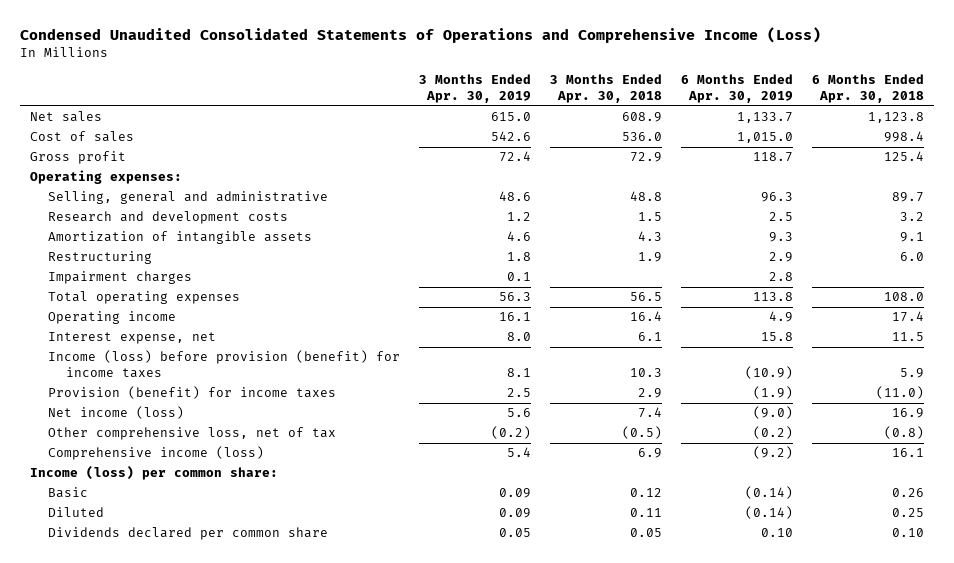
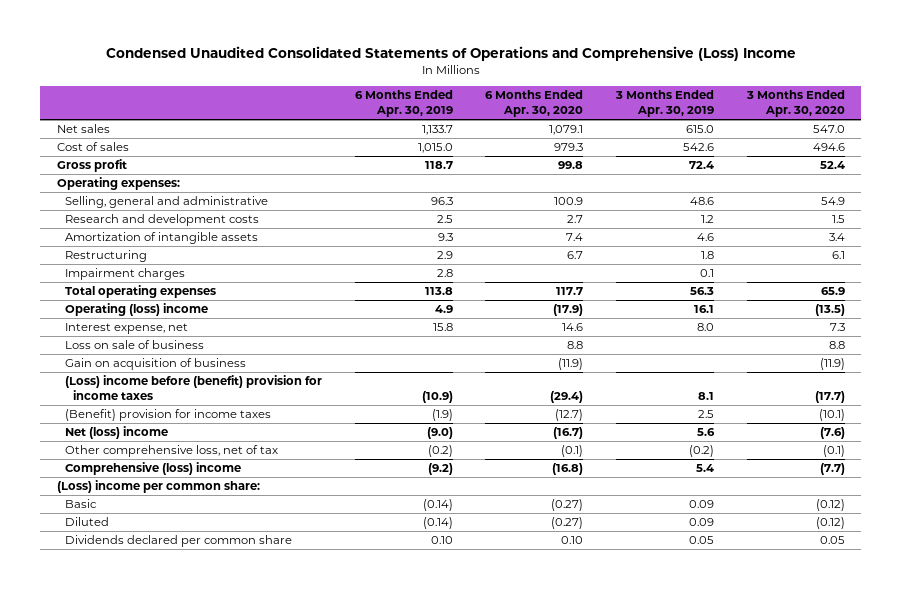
- Condensed Unaudited Consolidated Statements of Operations and Comprehensive Income (Loss)
+ Condensed Unaudited Consolidated Statements of Operations and Comprehensive (Loss) Income
- | 3 Months Ended Apr. 30, 2019 | 3 Months Ended Apr. 30, 2018 | 6 Months Ended Apr. 30, 2019 | 6 Months Ended Apr. 30, 2018
+ | 6 Months Ended Apr. 30, 2019 | 6 Months Ended Apr. 30, 2020 | 3 Months Ended Apr. 30, 2019 | 3 Months Ended Apr. 30, 2020
- Operating income | 16.1 | 16.4 | 4.9 | 17.4
+ Operating (loss) income | 4.9 | (17.9) | 16.1 | (13.5)
- Income (loss) before provision (benefit) for income taxes | 8.1 | 10.3 | (10.9) | 5.9
- Provision (benefit) for income taxes | 2.5 | 2.9 | (1.9) | (11.0)
- Net income (loss) | 5.6 | 7.4 | (9.0) | 16.9
+ Loss on sale of business | | 8.8 | | 8.8
+ Gain on acquisition of business | | (11.9) | | (11.9)
+ (Loss) income before (benefit) provision for income taxes | (10.9) | (29.4) | 8.1 | (17.7)
+ (Benefit) provision for income taxes | (1.9) | (12.7) | 2.5 | (10.1)
+ Net (loss) income | (9.0) | (16.7) | 5.6 | (7.6)
- Comprehensive income (loss) | 5.4 | 6.9 | (9.2) | 16.1
- Income (loss) per common share:
+ Comprehensive (loss) income | (9.2) | (16.8) | 5.4 | (7.7)
+ (Loss) income per common share:

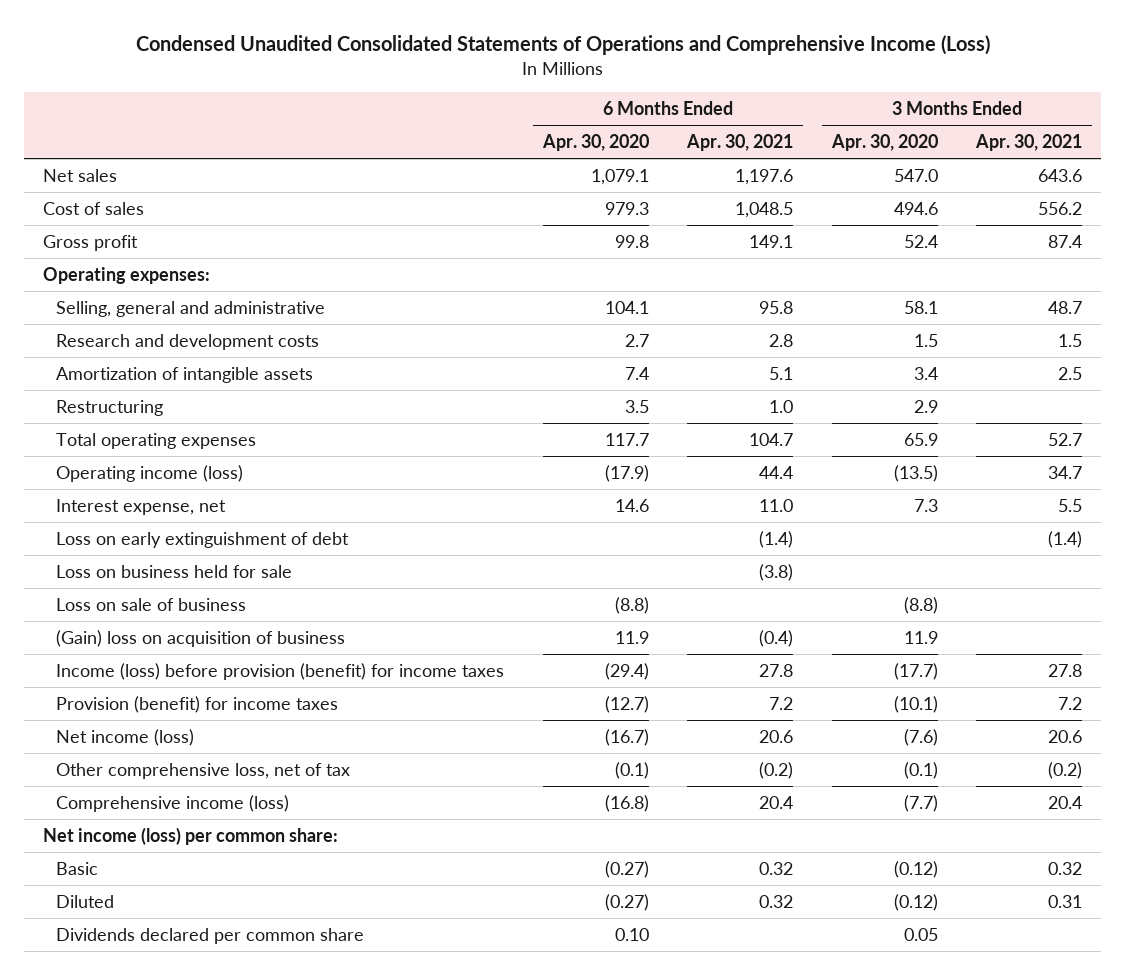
- Condensed Unaudited Consolidated Statements of Operations and Comprehensive (Loss) Income
+ Condensed Unaudited Consolidated Statements of Operations and Comprehensive Income (Loss)
- | 6 Months Ended Apr. 30, 2019 | 6 Months Ended Apr. 30, 2020 | 3 Months Ended Apr. 30, 2019 | 3 Months Ended Apr. 30, 2020
+ | 6 Months Ended Apr. 30, 2020 | 6 Months Ended Apr. 30, 2021 | 3 Months Ended Apr. 30, 2020 | 3 Months Ended Apr. 30, 2021
- Selling, general and administrative | 96.3 | 100.9 | 48.6 | 54.9
+ Selling, general and administrative | 104.1 | 95.8 | 58.1 | 48.7
- Restructuring | 2.9 | 6.7 | 1.8 | 6.1
- Impairment charges | 2.8 | | 0.1 |
+ Restructuring | 3.5 | 1.0 | 2.9 |
- Operating (loss) income | 4.9 | (17.9) | 16.1 | (13.5)
+ Operating income (loss) | (17.9) | 44.4 | (13.5) | 34.7
- Loss on sale of business | | 8.8 | | 8.8
- Gain on acquisition of business | | (11.9) | | (11.9)
- (Loss) income before (benefit) provision for income taxes | (10.9) | (29.4) | 8.1 | (17.7)
- (Benefit) provision for income taxes | (1.9) | (12.7) | 2.5 | (10.1)
- Net (loss) income | (9.0) | (16.7) | 5.6 | (7.6)
+ Loss on early extinguishment of debt | | (1.4) | | (1.4)
+ Loss on business held for sale | | (3.8) | |
+ Loss on sale of business | (8.8) | | (8.8) |
+ (Gain) loss on acquisition of business | 11.9 | (0.4) | 11.9 |
+ Income (loss) before provision (benefit) for income taxes | (29.4) | 27.8 | (17.7) | 27.8
+ Provision (benefit) for income taxes | (12.7) | 7.2 | (10.1) | 7.2
+ Net income (loss) | (16.7) | 20.6 | (7.6) | 20.6
- Comprehensive (loss) income | (9.2) | (16.8) | 5.4 | (7.7)
- (Loss) income per common share:
+ Comprehensive income (loss) | (16.8) | 20.4 | (7.7) | 20.4
+ Net income (loss) per common share:

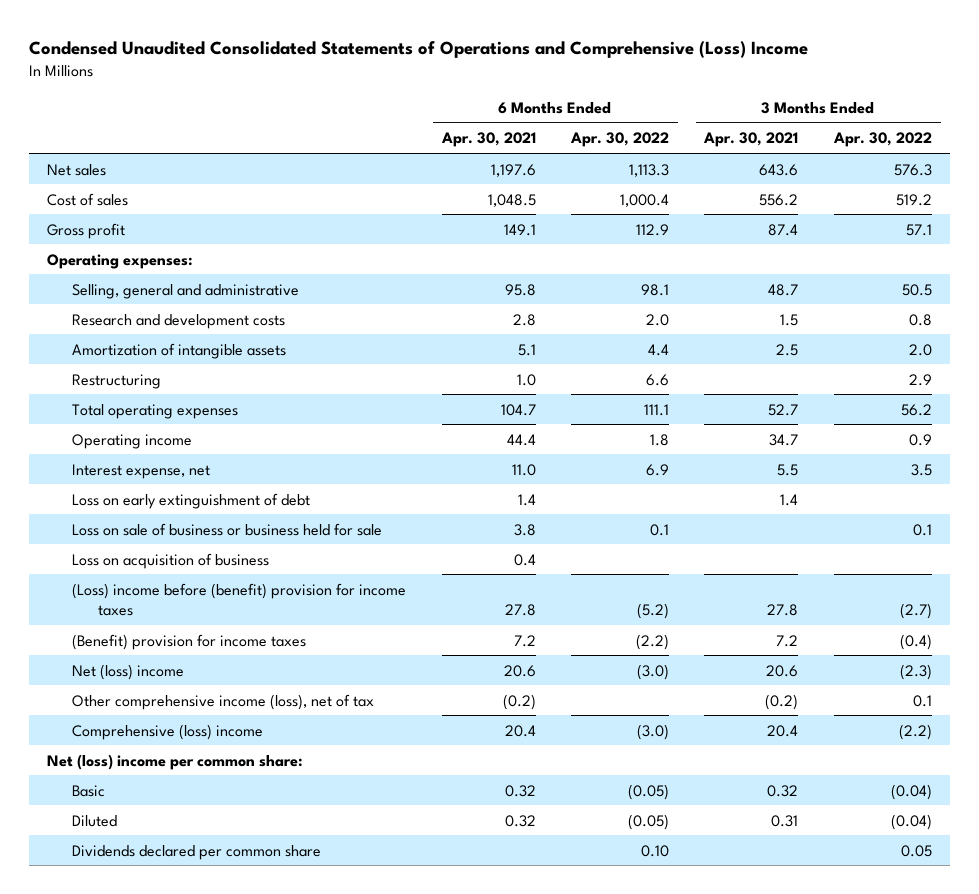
- Condensed Unaudited Consolidated Statements of Operations and Comprehensive Income (Loss)
+ Condensed Unaudited Consolidated Statements of Operations and Comprehensive (Loss) Income
- | 6 Months Ended Apr. 30, 2020 | 6 Months Ended Apr. 30, 2021 | 3 Months Ended Apr. 30, 2020 | 3 Months Ended Apr. 30, 2021
+ | 6 Months Ended Apr. 30, 2021 | 6 Months Ended Apr. 30, 2022 | 3 Months Ended Apr. 30, 2021 | 3 Months Ended Apr. 30, 2022
- Operating income (loss) | (17.9) | 44.4 | (13.5) | 34.7
+ Operating income | 44.4 | 1.8 | 34.7 | 0.9
- Loss on early extinguishment of debt | | (1.4) | | (1.4)
- Loss on business held for sale | | (3.8) | |
- Loss on sale of business | (8.8) | | (8.8) |
- (Gain) loss on acquisition of business | 11.9 | (0.4) | 11.9 |
- Income (loss) before provision (benefit) for income taxes | (29.4) | 27.8 | (17.7) | 27.8
- Provision (benefit) for income taxes | (12.7) | 7.2 | (10.1) | 7.2
- Net income (loss) | (16.7) | 20.6 | (7.6) | 20.6
- Other comprehensive loss, net of tax | (0.1) | (0.2) | (0.1) | (0.2)
- Comprehensive income (loss) | (16.8) | 20.4 | (7.7) | 20.4
- Net income (loss) per common share:
+ Loss on early extinguishment of debt | 1.4 | | 1.4 |
+ Loss on sale of business or business held for sale | 3.8 | 0.1 | | 0.1
+ Loss on acquisition of business | 0.4 | | |
+ (Loss) income before (benefit) provision for income taxes | 27.8 | (5.2) | 27.8 | (2.7)
+ (Benefit) provision for income taxes | 7.2 | (2.2) | 7.2 | (0.4)
+ Net (loss) income | 20.6 | (3.0) | 20.6 | (2.3)
+ Other comprehensive income (loss), net of tax | (0.2) | | (0.2) | 0.1
+ Comprehensive (loss) income | 20.4 | (3.0) | 20.4 | (2.2)
+ Net (loss) income per common share:

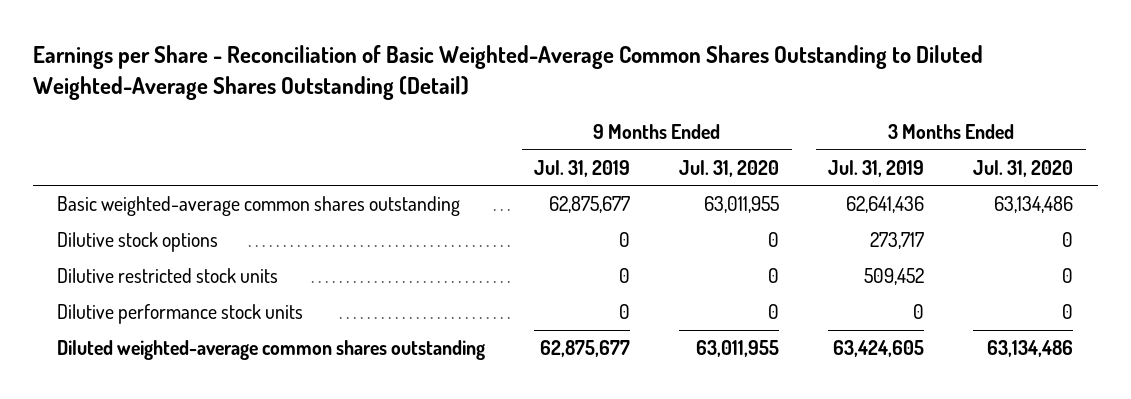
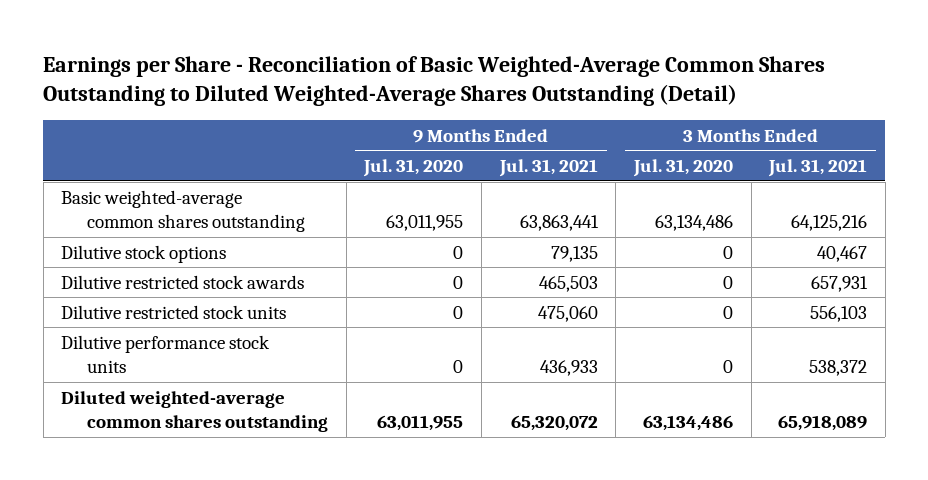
- | 9 Months Ended Jul. 31, 2019 | 9 Months Ended Jul. 31, 2020 | 3 Months Ended Jul. 31, 2019 | 3 Months Ended Jul. 31, 2020
+ | 9 Months Ended Jul. 31, 2020 | 9 Months Ended Jul. 31, 2021 | 3 Months Ended Jul. 31, 2020 | 3 Months Ended Jul. 31, 2021
+ Dilutive restricted stock awards | 0 | 465,503 | 0 | 657,931

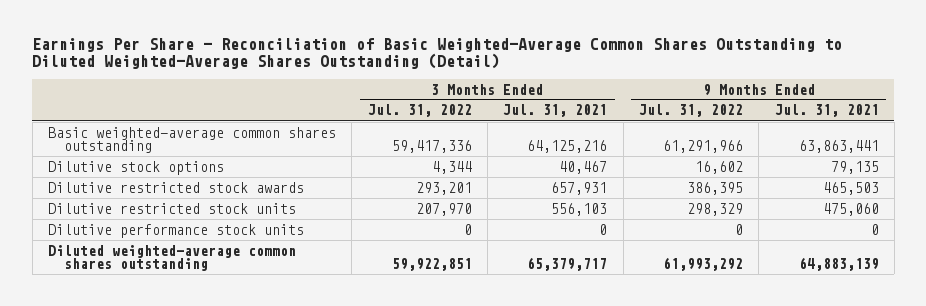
- Earnings per Share - Reconciliation of Basic Weighted-Average Common Shares Outstanding to Diluted Weighted-Average Shares Outstanding (Detail)
+ Earnings Per Share - Reconciliation of Basic Weighted-Average Common Shares Outstanding to Diluted Weighted-Average Shares Outstanding (Detail)
- | 9 Months Ended Jul. 31, 2020 | 9 Months Ended Jul. 31, 2021 | 3 Months Ended Jul. 31, 2020 | 3 Months Ended Jul. 31, 2021
+ | 3 Months Ended Jul. 31, 2022 | 3 Months Ended Jul. 31, 2021 | 9 Months Ended Jul. 31, 2022 | 9 Months Ended Jul. 31, 2021
- Dilutive performance stock units | 0 | 436,933 | 0 | 538,372
- Diluted weighted-average common shares outstanding | 63,011,955 | 65,320,072 | 63,134,486 | 65,918,089
+ Dilutive performance stock units | 0 | 0 | 0 | 0
+ Diluted weighted-average common shares outstanding | 59,922,851 | 65,379,717 | 61,993,292 | 64,883,139

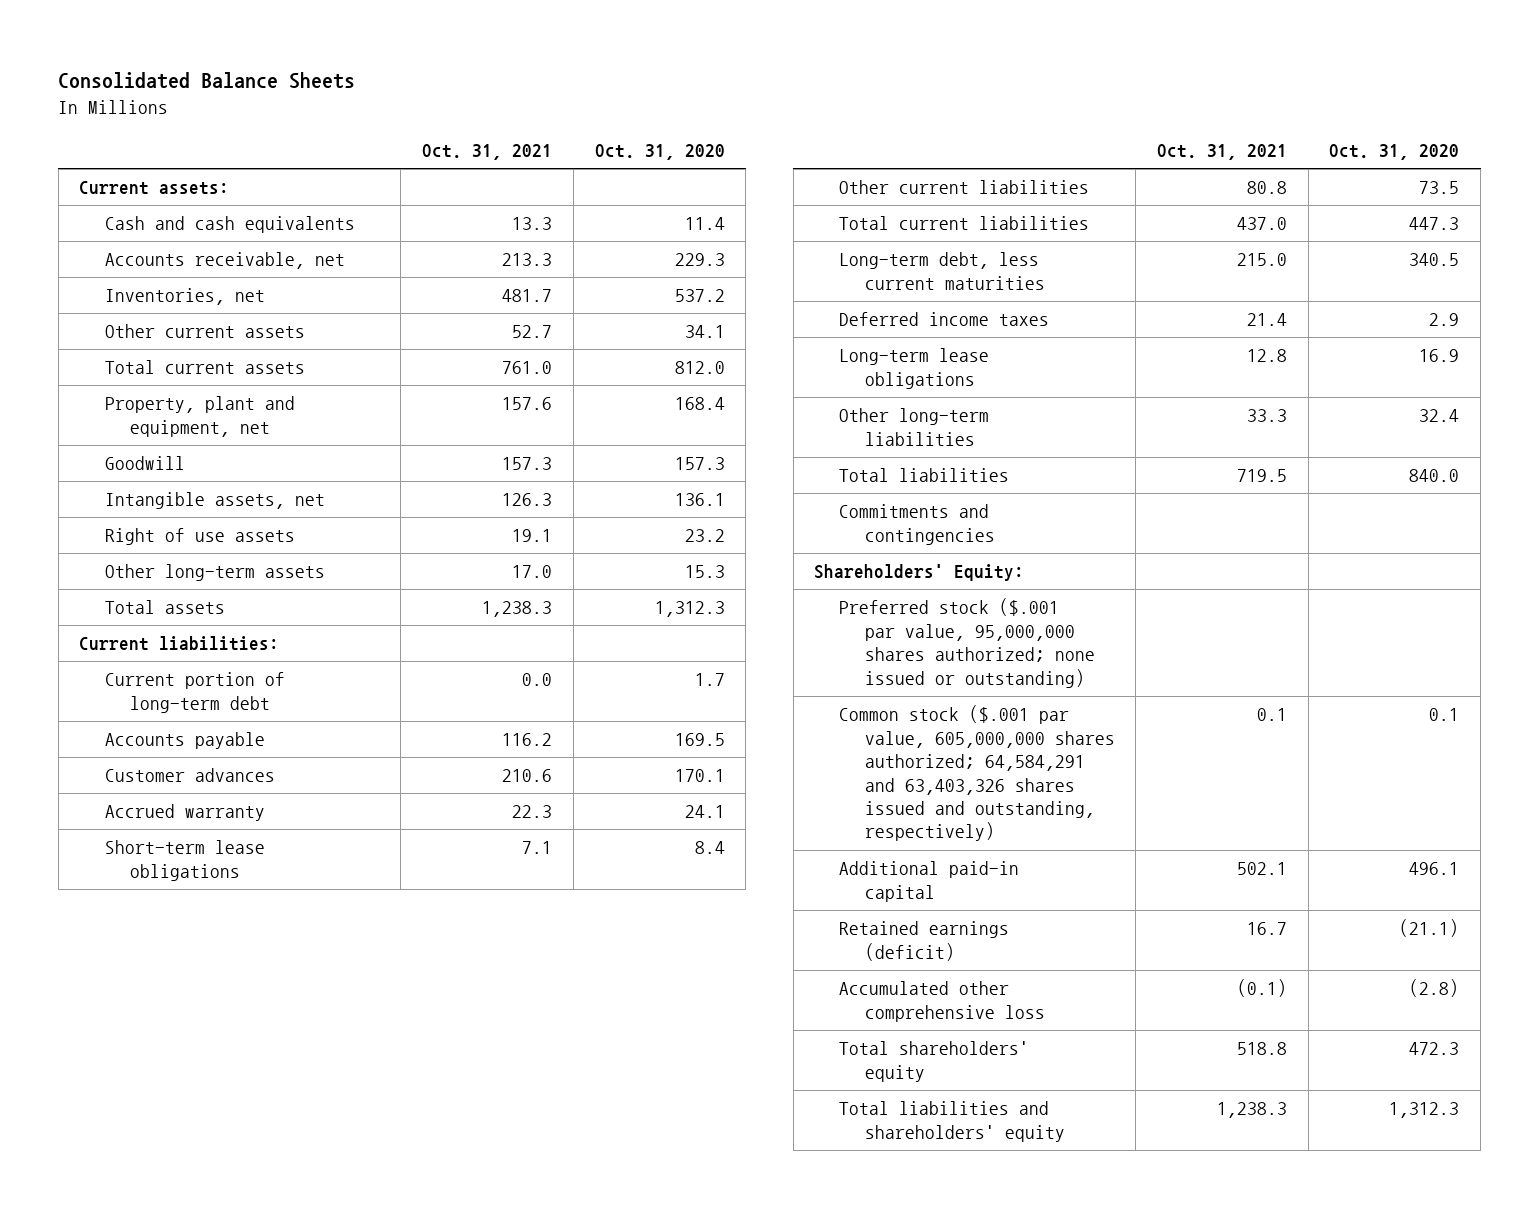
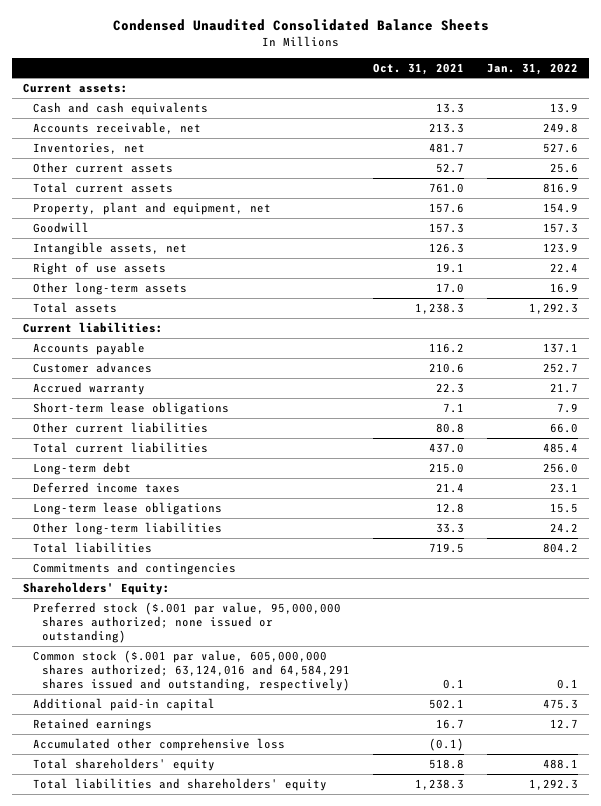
- Consolidated Balance Sheets
+ Condensed Unaudited Consolidated Balance Sheets
- | Oct. 31, 2021 | Oct. 31, 2020
+ | Oct. 31, 2021 | Jan. 31, 2022
- Current portion of long-term debt | 0.0 | 1.7
- Long-term debt, less current maturities | 215.0 | 340.5
+ Long-term debt | 215.0 | 256.0
- Common stock ($.001 par value, 605,000,000 shares authorized; 64,584,291 and 63,403,326 shares issued and outstanding, respectively) | 0.1 | 0.1
+ Common stock ($.001 par value, 605,000,000 shares authorized; 63,124,016 and 64,584,291 shares issued and outstanding, respectively) | 0.1 | 0.1
- Retained earnings (deficit) | 16.7 | (21.1)
+ Retained earnings | 16.7 | 12.7

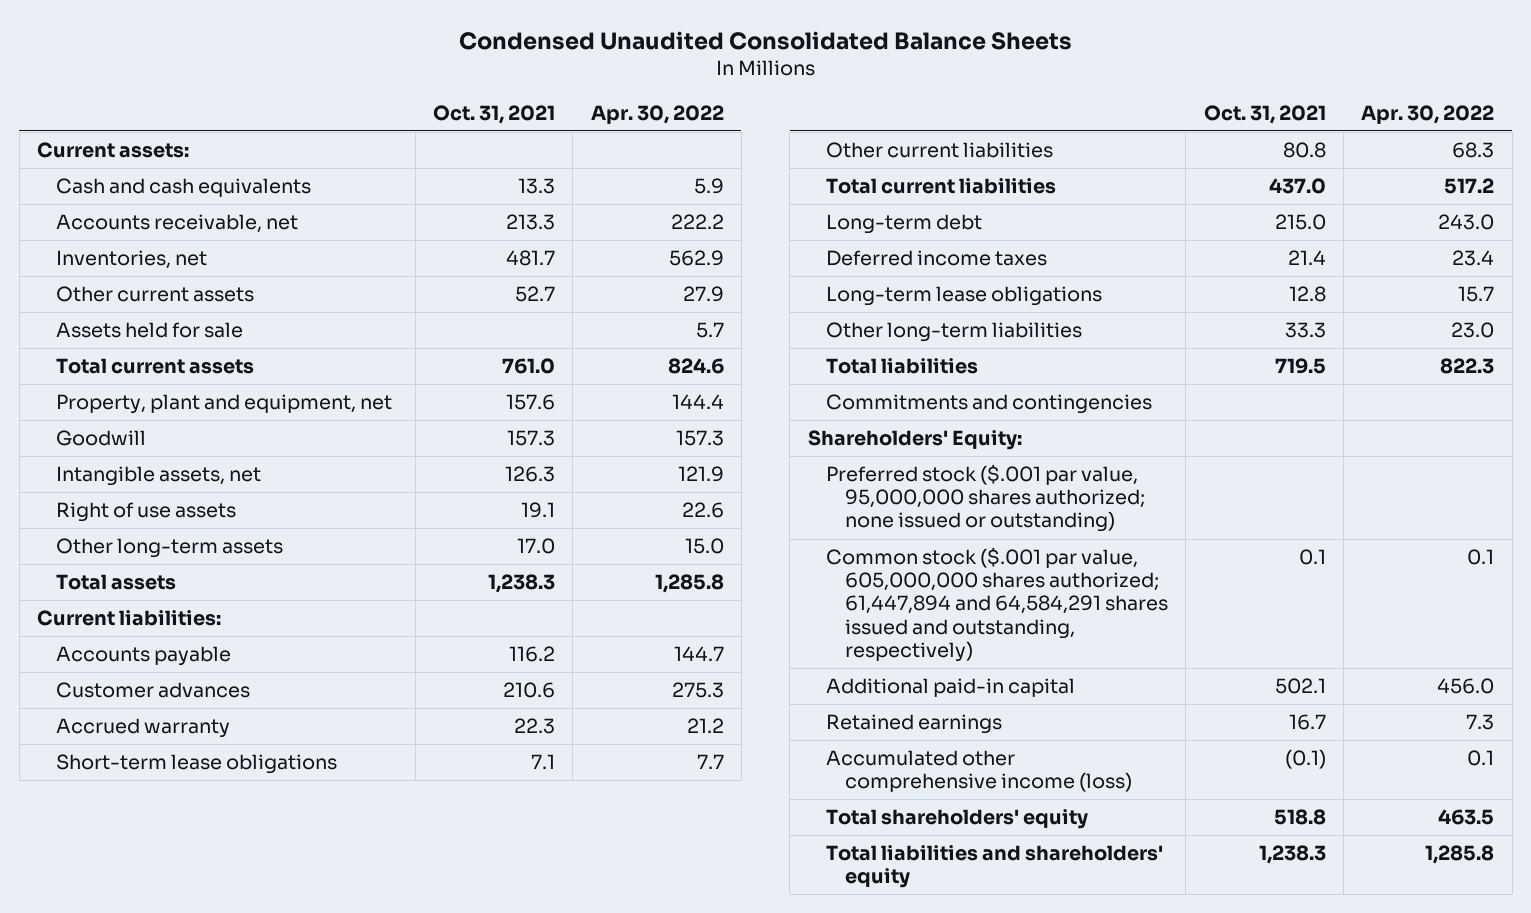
- | Oct. 31, 2021 | Jan. 31, 2022
+ | Oct. 31, 2021 | Apr. 30, 2022
+ Assets held for sale | | 5.7
- Common stock ($.001 par value, 605,000,000 shares authorized; 63,124,016 and 64,584,291 shares issued and outstanding, respectively) | 0.1 | 0.1
+ Common stock ($.001 par value, 605,000,000 shares authorized; 61,447,894 and 64,584,291 shares issued and outstanding, respectively) | 0.1 | 0.1
- Accumulated other comprehensive loss | (0.1) |
+ Accumulated other comprehensive income (loss) | (0.1) | 0.1

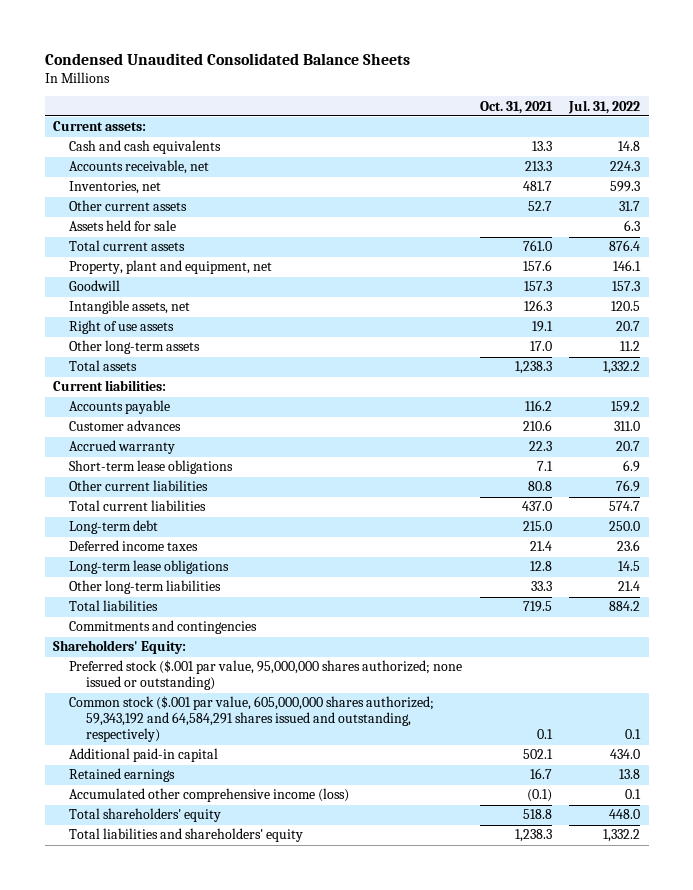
- | Oct. 31, 2021 | Apr. 30, 2022
+ | Oct. 31, 2021 | Jul. 31, 2022
- Common stock ($.001 par value, 605,000,000 shares authorized; 61,447,894 and 64,584,291 shares issued and outstanding, respectively) | 0.1 | 0.1
+ Common stock ($.001 par value, 605,000,000 shares authorized; 59,343,192 and 64,584,291 shares issued and outstanding, respectively) | 0.1 | 0.1

